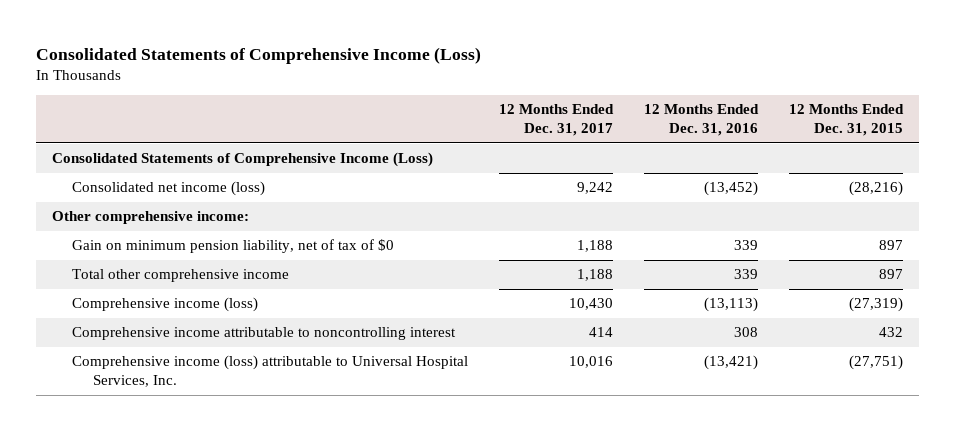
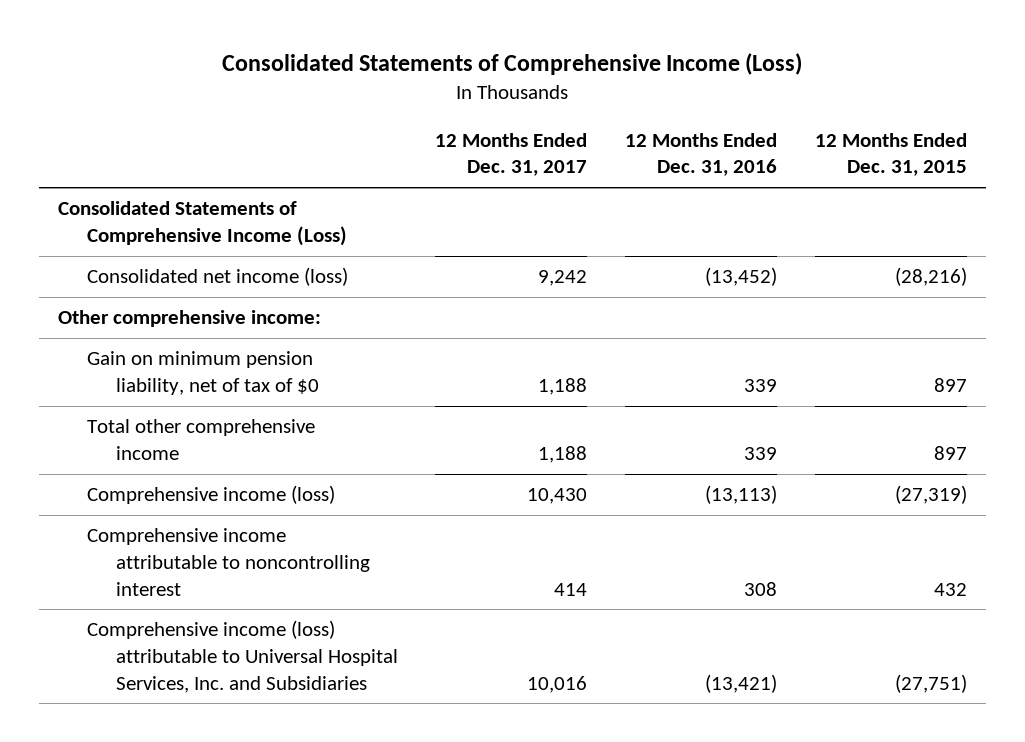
- Comprehensive income (loss) attributable to Universal Hospital Services, Inc. | 10,016 | (13,421) | (27,751)
+ Comprehensive income (loss) attributable to Universal Hospital Services, Inc. and Subsidiaries | 10,016 | (13,421) | (27,751)

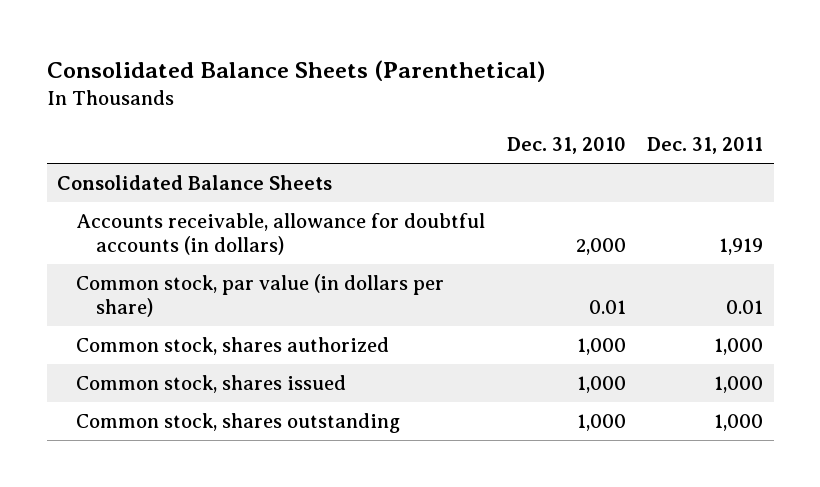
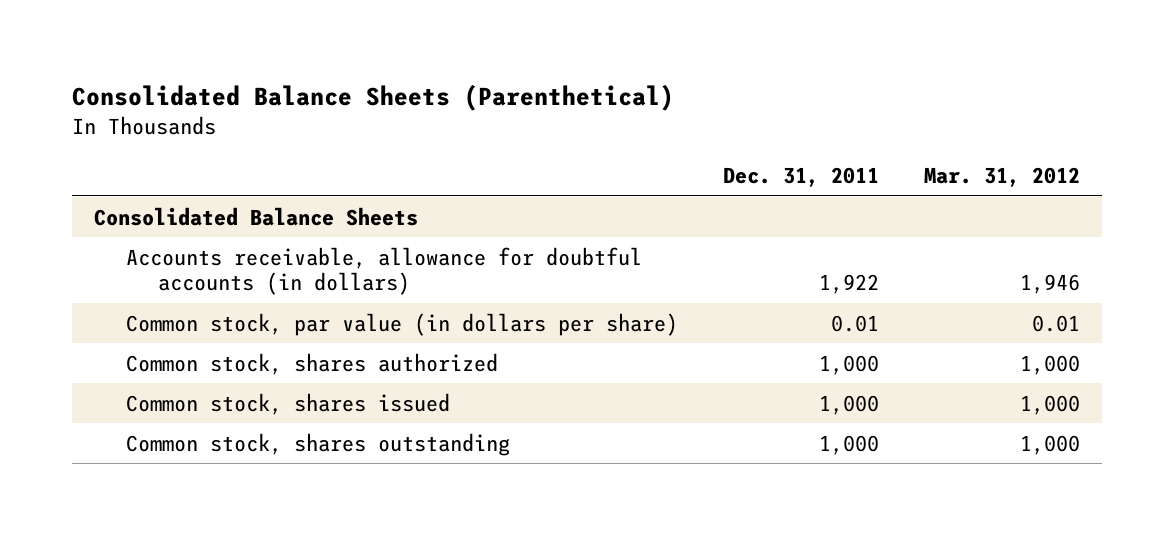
- | Dec. 31, 2010 | Dec. 31, 2011
+ | Dec. 31, 2011 | Mar. 31, 2012
- Accounts receivable, allowance for doubtful accounts (in dollars) | 2,000 | 1,919
+ Accounts receivable, allowance for doubtful accounts (in dollars) | 1,922 | 1,946

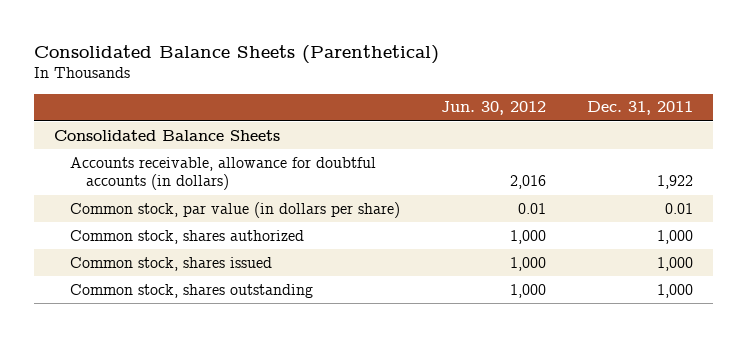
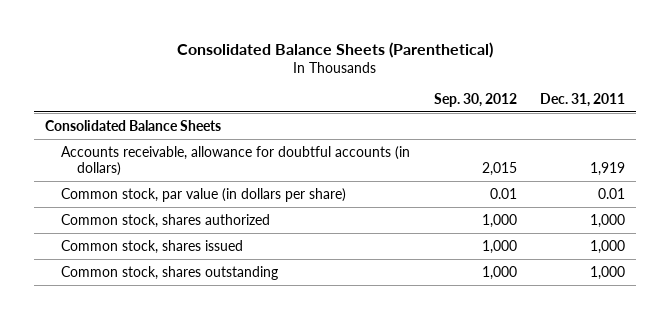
- | Jun. 30, 2012 | Dec. 31, 2011
+ | Sep. 30, 2012 | Dec. 31, 2011
- Accounts receivable, allowance for doubtful accounts (in dollars) | 2,016 | 1,922
+ Accounts receivable, allowance for doubtful accounts (in dollars) | 2,015 | 1,919

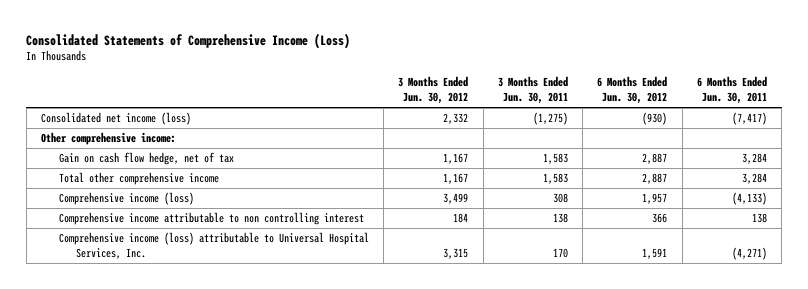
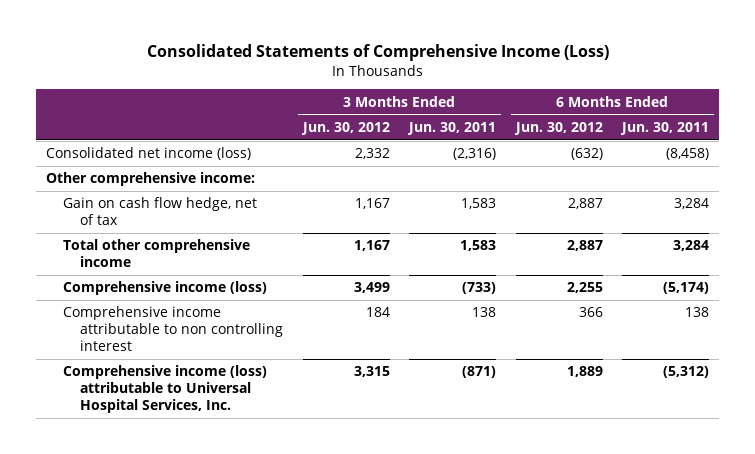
- Consolidated net income (loss) | 2,332 | (1,275) | (930) | (7,417)
+ Consolidated net income (loss) | 2,332 | (2,316) | (632) | (8,458)
- Comprehensive income (loss) | 3,499 | 308 | 1,957 | (4,133)
+ Comprehensive income (loss) | 3,499 | (733) | 2,255 | (5,174)
- Comprehensive income (loss) attributable to Universal Hospital Services, Inc. | 3,315 | 170 | 1,591 | (4,271)
+ Comprehensive income (loss) attributable to Universal Hospital Services, Inc. | 3,315 | (871) | 1,889 | (5,312)

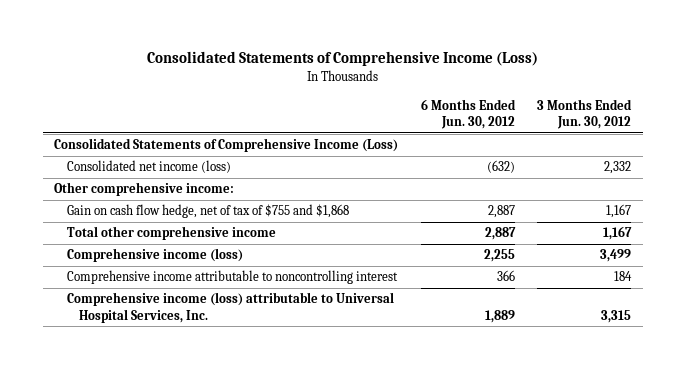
- | 3 Months Ended Jun. 30, 2012 | 3 Months Ended Jun. 30, 2011 | 6 Months Ended Jun. 30, 2012 | 6 Months Ended Jun. 30, 2011
+ | 6 Months Ended Jun. 30, 2012 | 3 Months Ended Jun. 30, 2012
+ Consolidated Statements of Comprehensive Income (Loss)
- Gain on cash flow hedge, net of tax | 1,167 | 1,583 | 2,887 | 3,284
+ Gain on cash flow hedge, net of tax of $755 and $1,868 | 2,887 | 1,167
- Comprehensive income attributable to non controlling interest | 184 | 138 | 366 | 138
+ Comprehensive income attributable to noncontrolling interest | 366 | 184

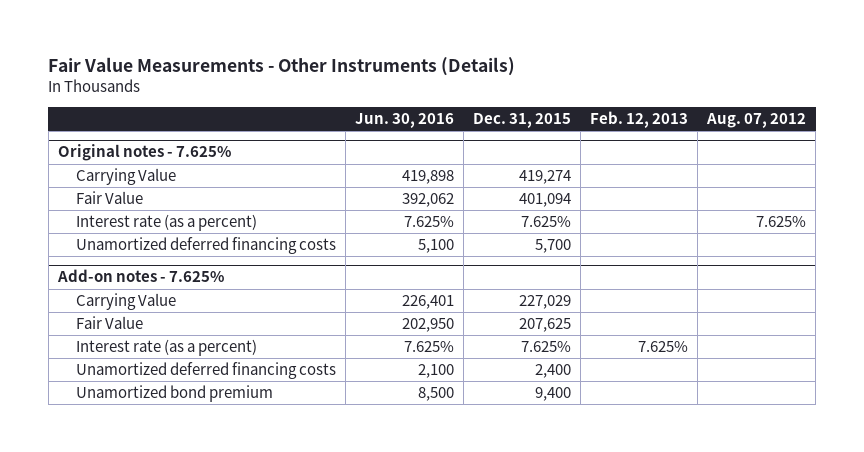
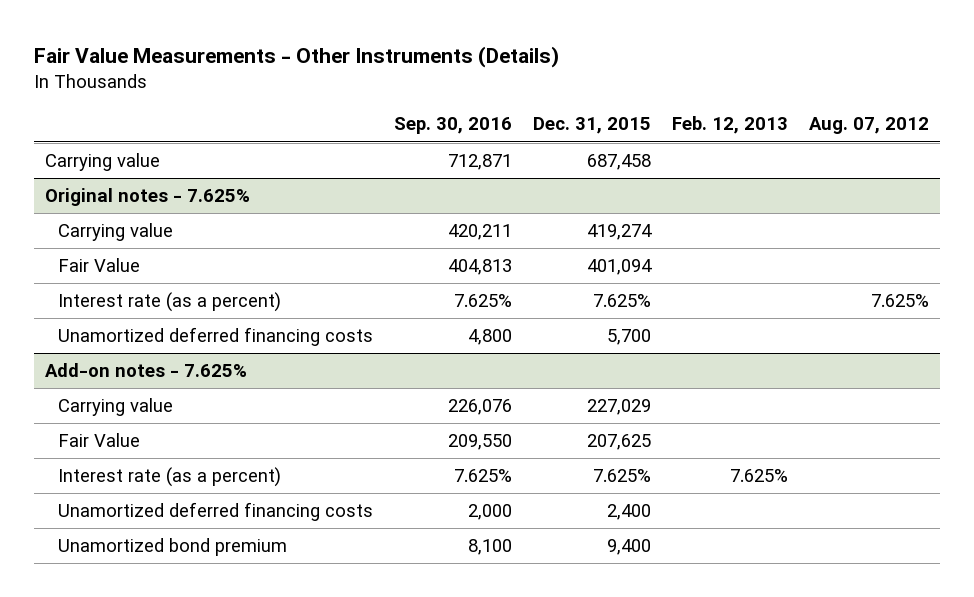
- | Jun. 30, 2016 | Dec. 31, 2015 | Feb. 12, 2013 | Aug. 07, 2012
+ | Sep. 30, 2016 | Dec. 31, 2015 | Feb. 12, 2013 | Aug. 07, 2012
+ Carrying value | 712,871 | 687,458 | |
@ Original notes - 7.625%
- Carrying Value | 419,898 | 419,274 | |
+ Carrying value | 420,211 | 419,274 | |
@ Add-on notes - 7.625%
- Carrying Value | 226,401 | 227,029 | |
+ Carrying value | 226,076 | 227,029 | |

